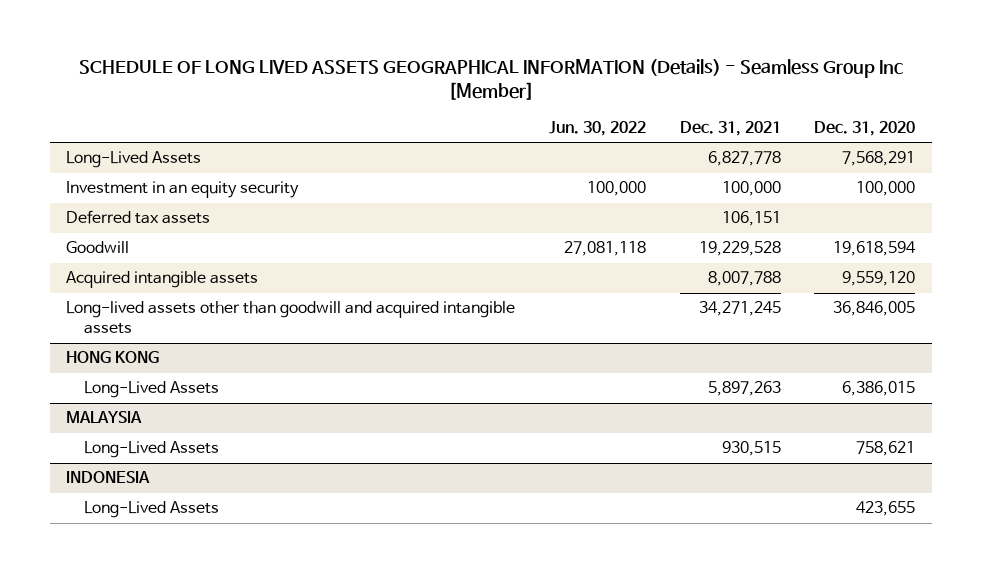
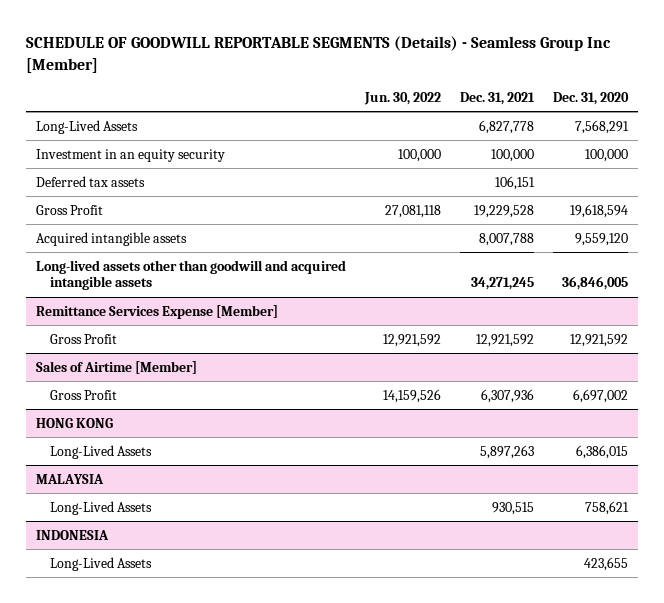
- SCHEDULE OF LONG LIVED ASSETS GEOGRAPHICAL INFORMATION (Details) - Seamless Group Inc [Member]
+ SCHEDULE OF GOODWILL REPORTABLE SEGMENTS (Details) - Seamless Group Inc [Member]
- Goodwill | 27,081,118 | 19,229,528 | 19,618,594
+ Gross Profit | 27,081,118 | 19,229,528 | 19,618,594
+ Remittance Services Expense [Member]
+ Gross Profit | 12,921,592 | 12,921,592 | 12,921,592
+ Sales of Airtime [Member]
+ Gross Profit | 14,159,526 | 6,307,936 | 6,697,002

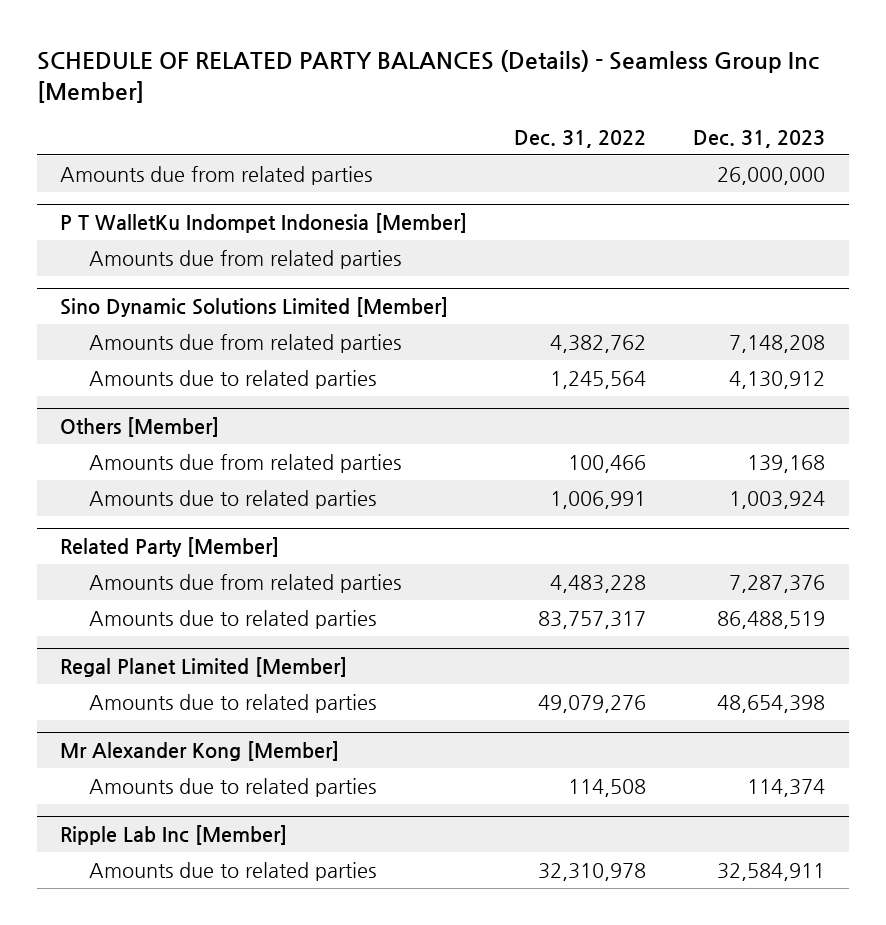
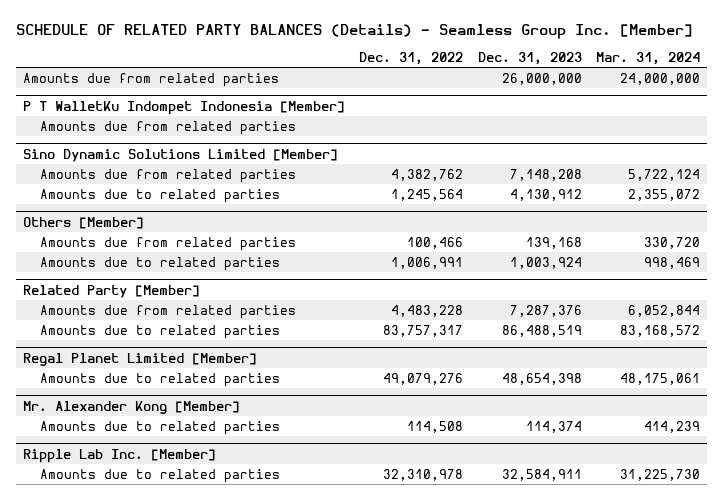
- SCHEDULE OF RELATED PARTY BALANCES (Details) - Seamless Group Inc [Member]
+ SCHEDULE OF RELATED PARTY BALANCES (Details) - Seamless Group Inc. [Member]
- | Dec. 31, 2022 | Dec. 31, 2023
+ | Dec. 31, 2022 | Dec. 31, 2023 | Mar. 31, 2024
- Mr Alexander Kong [Member]
+ Mr. Alexander Kong [Member]
- Ripple Lab Inc [Member]
+ Ripple Lab Inc. [Member]

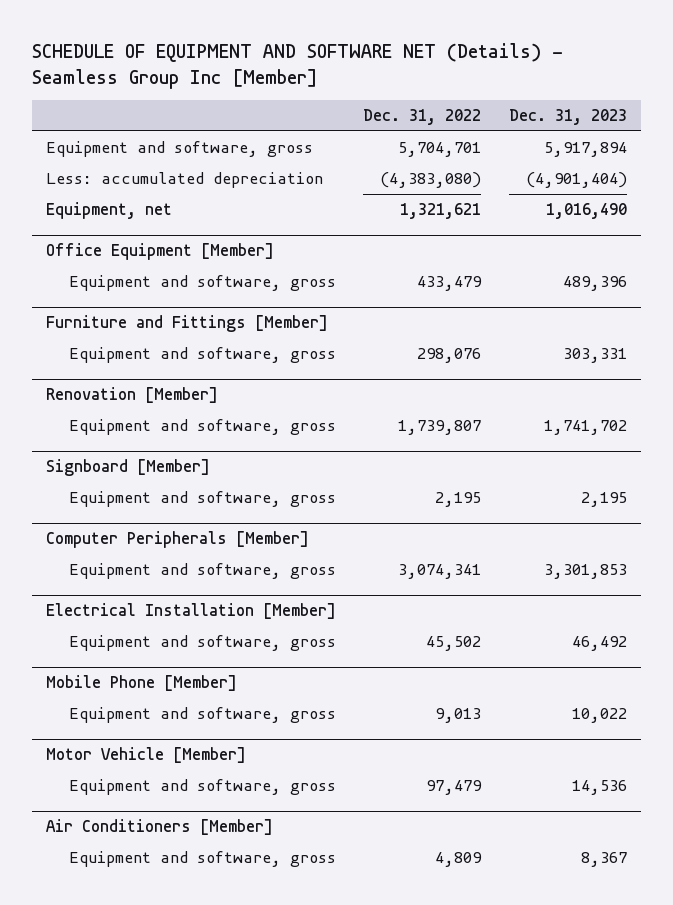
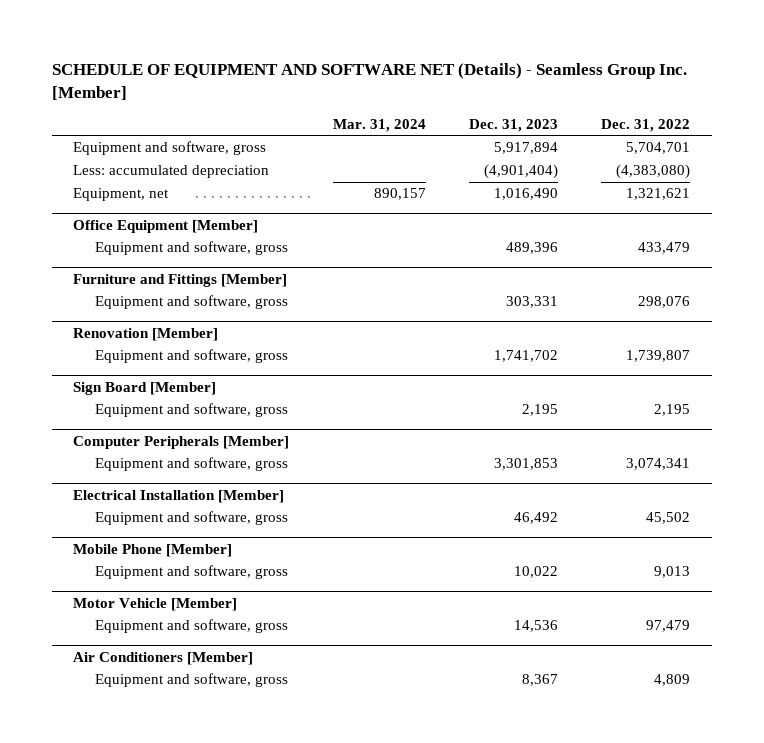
- SCHEDULE OF EQUIPMENT AND SOFTWARE NET (Details) - Seamless Group Inc [Member]
+ SCHEDULE OF EQUIPMENT AND SOFTWARE NET (Details) - Seamless Group Inc. [Member]
- | Dec. 31, 2022 | Dec. 31, 2023
+ | Mar. 31, 2024 | Dec. 31, 2023 | Dec. 31, 2022
- Signboard [Member]
+ Sign Board [Member]

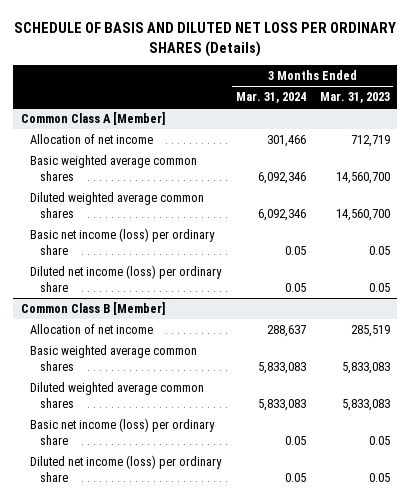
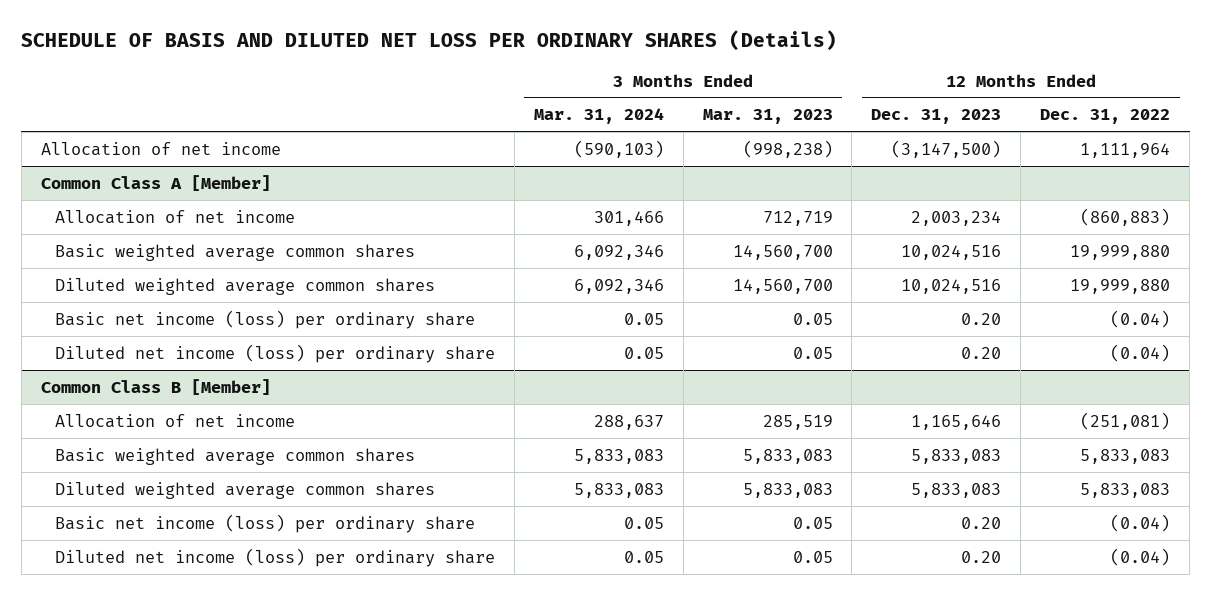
- | 3 Months Ended Mar. 31, 2024 | 3 Months Ended Mar. 31, 2023
+ | 3 Months Ended Mar. 31, 2024 | 3 Months Ended Mar. 31, 2023 | 12 Months Ended Dec. 31, 2023 | 12 Months Ended Dec. 31, 2022
+ Allocation of net income | (590,103) | (998,238) | (3,147,500) | 1,111,964

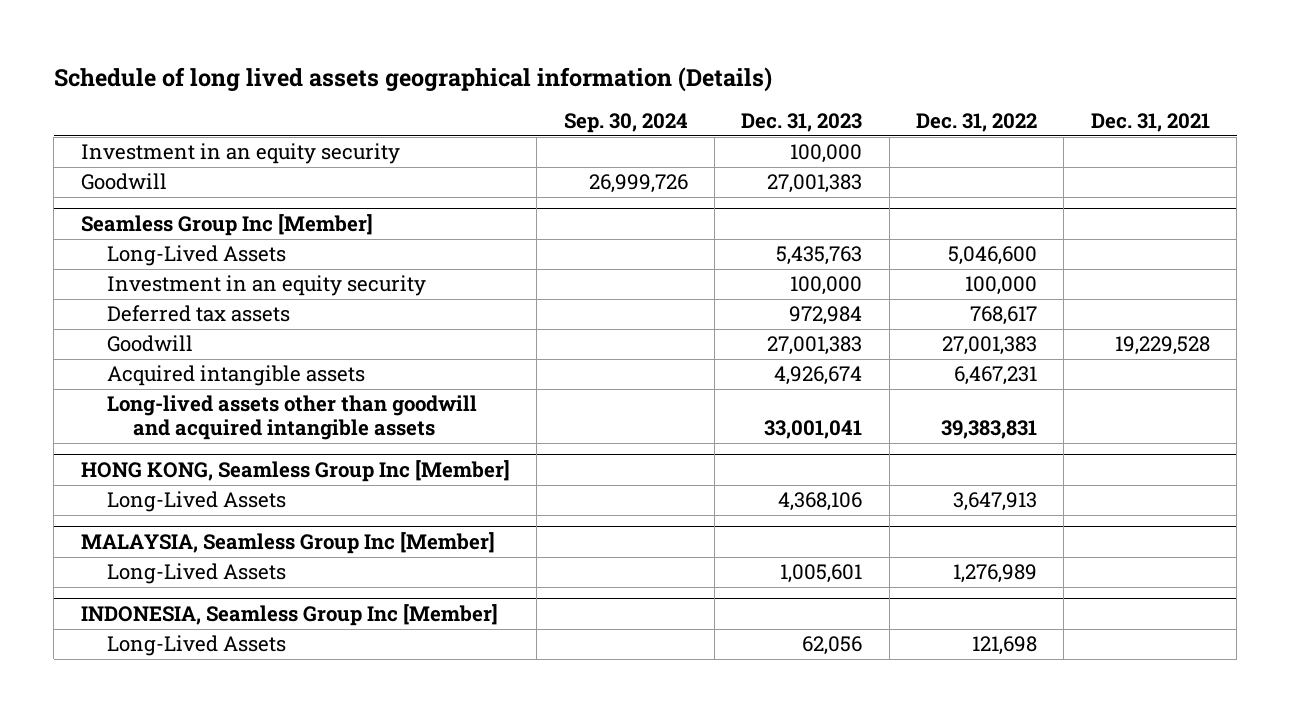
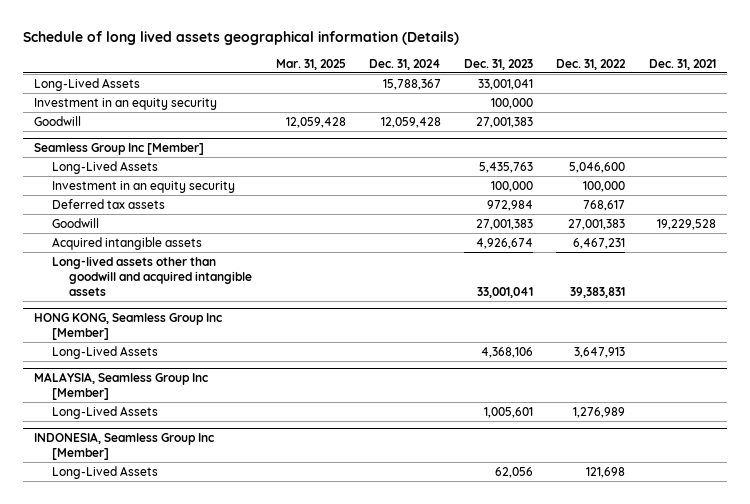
- | Sep. 30, 2024 | Dec. 31, 2023 | Dec. 31, 2022 | Dec. 31, 2021
+ | Mar. 31, 2025 | Dec. 31, 2024 | Dec. 31, 2023 | Dec. 31, 2022 | Dec. 31, 2021
+ Long-Lived Assets | | 15,788,367 | 33,001,041 | |

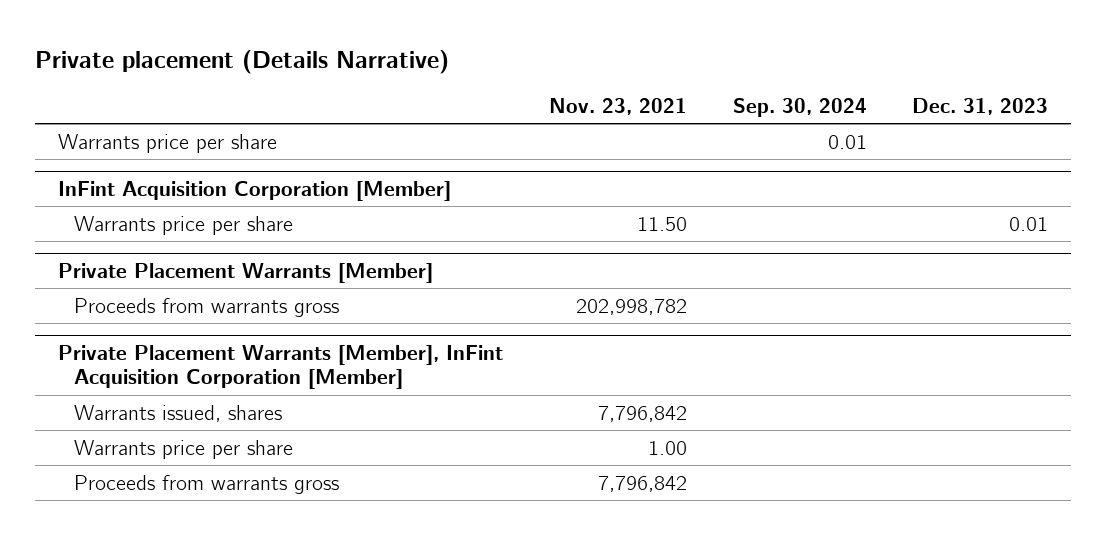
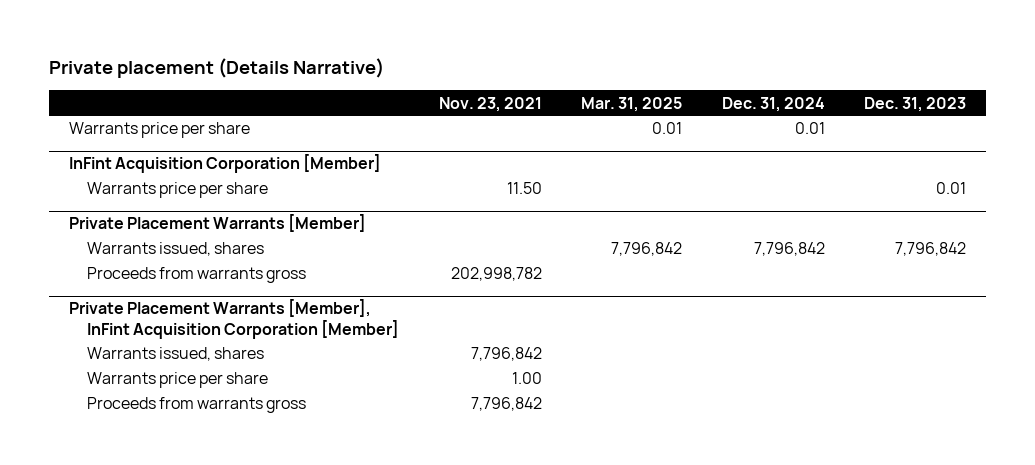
- | Nov. 23, 2021 | Sep. 30, 2024 | Dec. 31, 2023
+ | Nov. 23, 2021 | Mar. 31, 2025 | Dec. 31, 2024 | Dec. 31, 2023
@ Private Placement Warrants [Member]
+ Warrants issued, shares | | 7,796,842 | 7,796,842 | 7,796,842

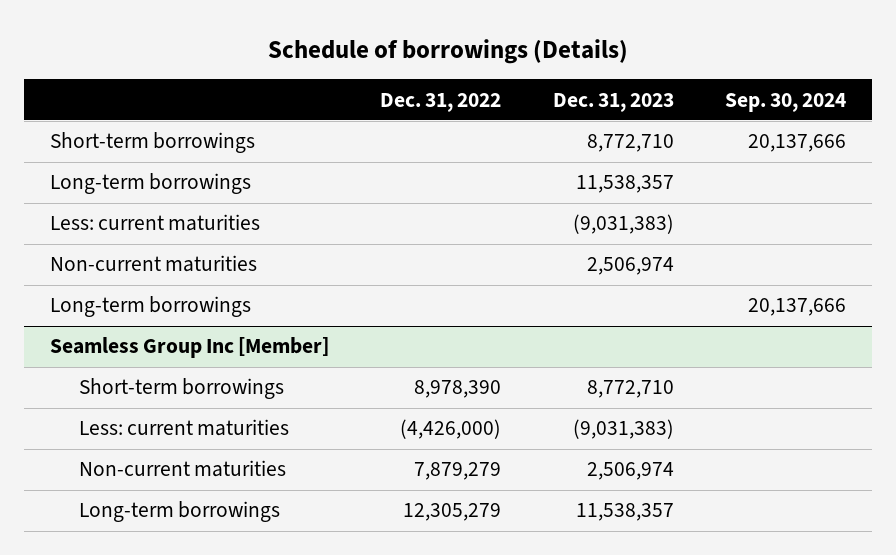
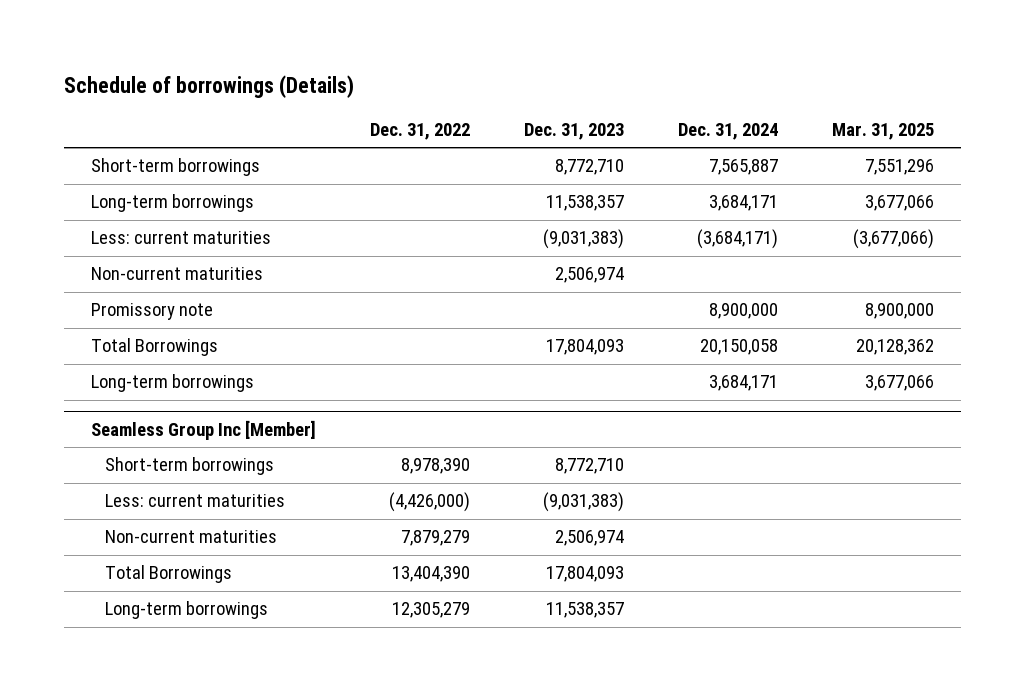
- | Dec. 31, 2022 | Dec. 31, 2023 | Sep. 30, 2024
+ | Dec. 31, 2022 | Dec. 31, 2023 | Dec. 31, 2024 | Mar. 31, 2025
+ Promissory note | | | 8,900,000 | 8,900,000
+ Total Borrowings | | 17,804,093 | 20,150,058 | 20,128,362
@ Seamless Group Inc [Member]
+ Total Borrowings | 13,404,390 | 17,804,093 | |

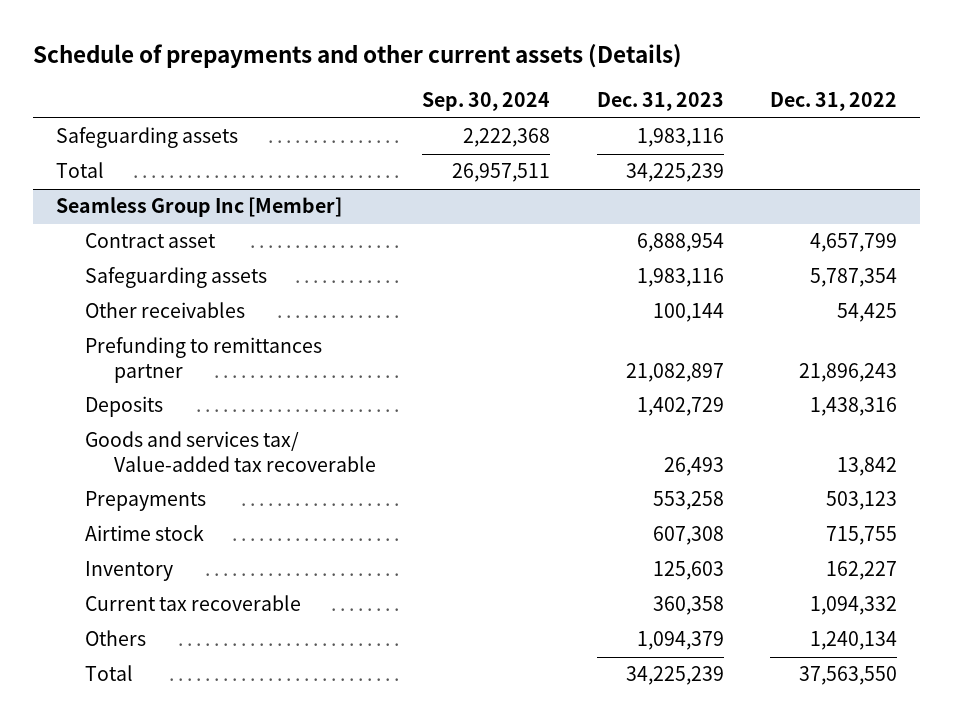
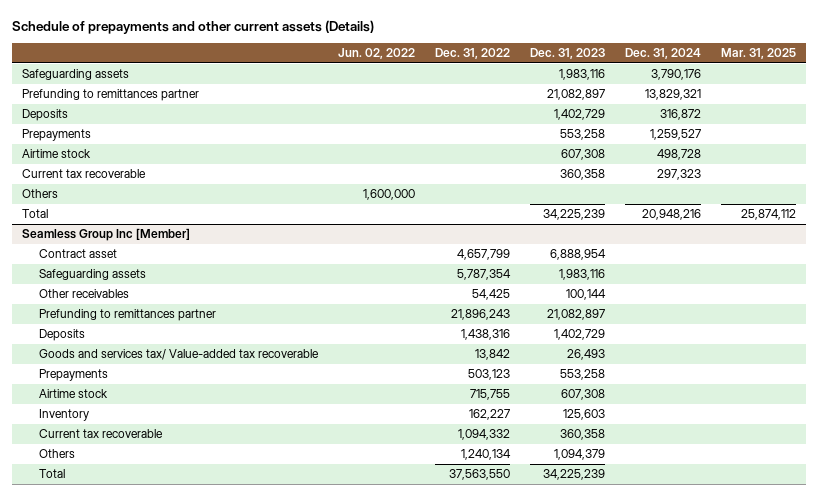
- | Sep. 30, 2024 | Dec. 31, 2023 | Dec. 31, 2022
+ | Jun. 02, 2022 | Dec. 31, 2022 | Dec. 31, 2023 | Dec. 31, 2024 | Mar. 31, 2025
+ Prefunding to remittances partner | | | 21,082,897 | 13,829,321 |
+ Deposits | | | 1,402,729 | 316,872 |
+ Prepayments | | | 553,258 | 1,259,527 |
+ Airtime stock | | | 607,308 | 498,728 |
+ Current tax recoverable | | | 360,358 | 297,323 |
+ Others | 1,600,000 | | | |

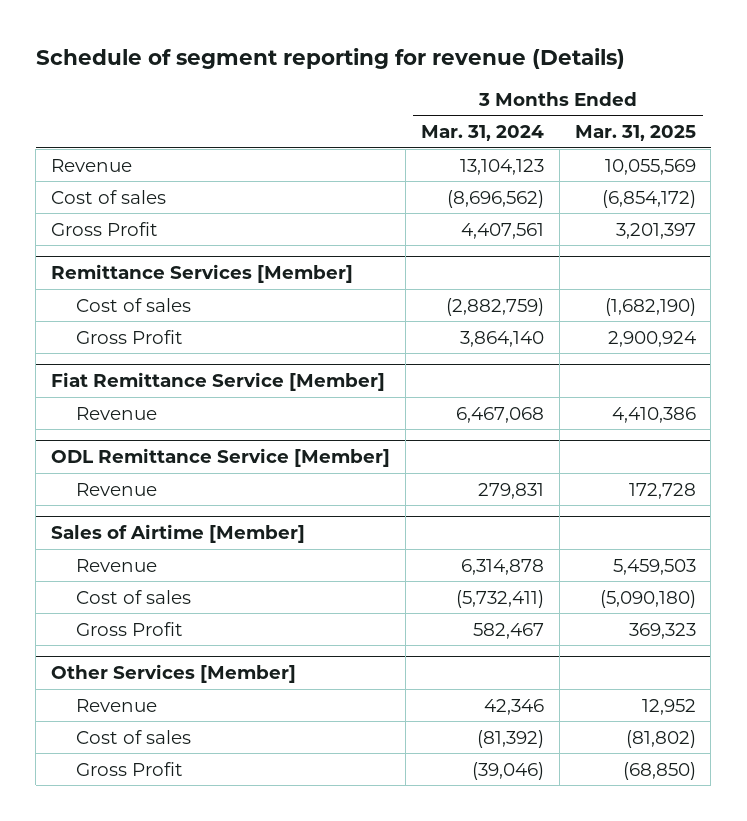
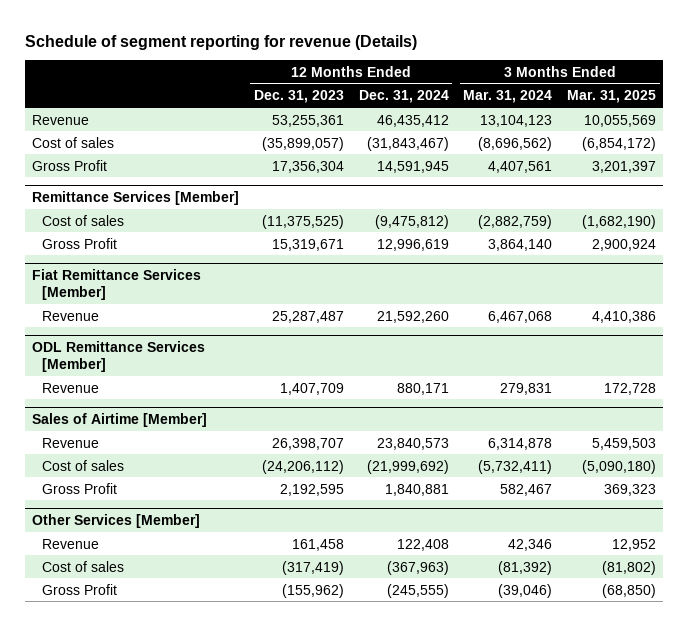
- | 3 Months Ended Mar. 31, 2024 | 3 Months Ended Mar. 31, 2025
+ | 12 Months Ended Dec. 31, 2023 | 12 Months Ended Dec. 31, 2024 | 3 Months Ended Mar. 31, 2024 | 3 Months Ended Mar. 31, 2025
- Fiat Remittance Service [Member]
+ Fiat Remittance Services [Member]
- ODL Remittance Service [Member]
+ ODL Remittance Services [Member]

